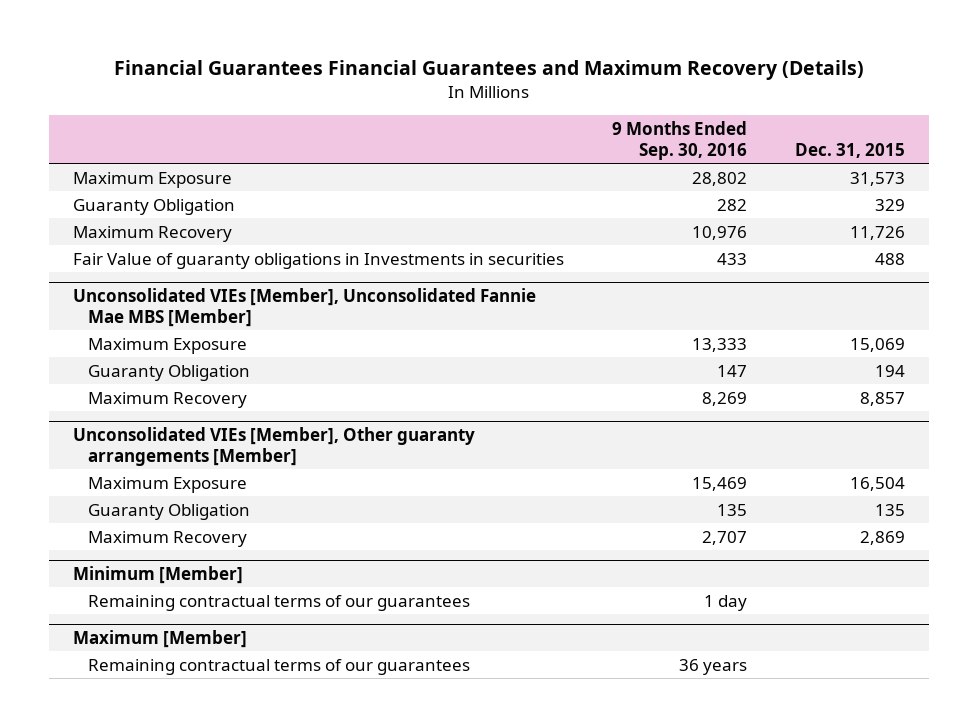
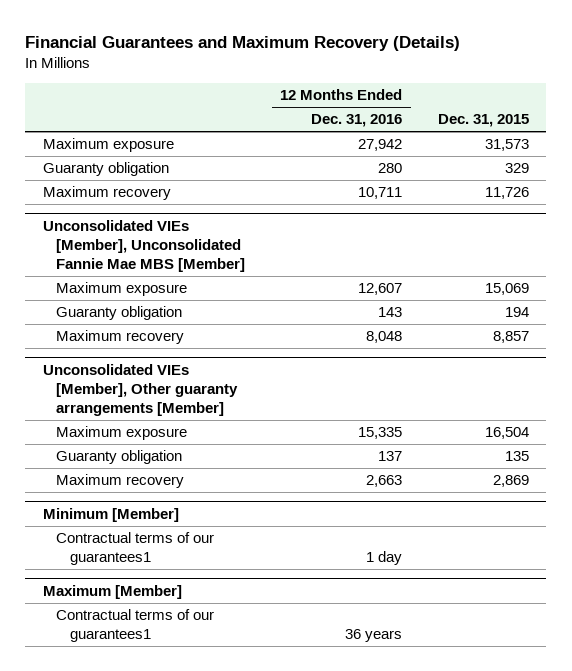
- Financial Guarantees Financial Guarantees and Maximum Recovery (Details)
+ Financial Guarantees and Maximum Recovery (Details)
- | 9 Months Ended Sep. 30, 2016 | Dec. 31, 2015
+ | 12 Months Ended Dec. 31, 2016 | Dec. 31, 2015
- Maximum Exposure | 28,802 | 31,573
- Guaranty Obligation | 282 | 329
- Maximum Recovery | 10,976 | 11,726
- Fair Value of guaranty obligations in Investments in securities | 433 | 488
+ Maximum exposure | 27,942 | 31,573
+ Guaranty obligation | 280 | 329
+ Maximum recovery | 10,711 | 11,726
@ Unconsolidated VIEs [Member], Unconsolidated Fannie Mae MBS [Member]
- Maximum Exposure | 13,333 | 15,069
- Guaranty Obligation | 147 | 194
- Maximum Recovery | 8,269 | 8,857
+ Maximum exposure | 12,607 | 15,069
+ Guaranty obligation | 143 | 194
+ Maximum recovery | 8,048 | 8,857
@ Unconsolidated VIEs [Member], Other guaranty arrangements [Member]
- Maximum Exposure | 15,469 | 16,504
- Guaranty Obligation | 135 | 135
- Maximum Recovery | 2,707 | 2,869
+ Maximum exposure | 15,335 | 16,504
+ Guaranty obligation | 137 | 135
+ Maximum recovery | 2,663 | 2,869
@ Minimum [Member]
- Remaining contractual terms of our guarantees | 1 day |
+ Contractual terms of our guarantees1 | 1 day |
@ Maximum [Member]
- Remaining contractual terms of our guarantees | 36 years |
+ Contractual terms of our guarantees1 | 36 years |

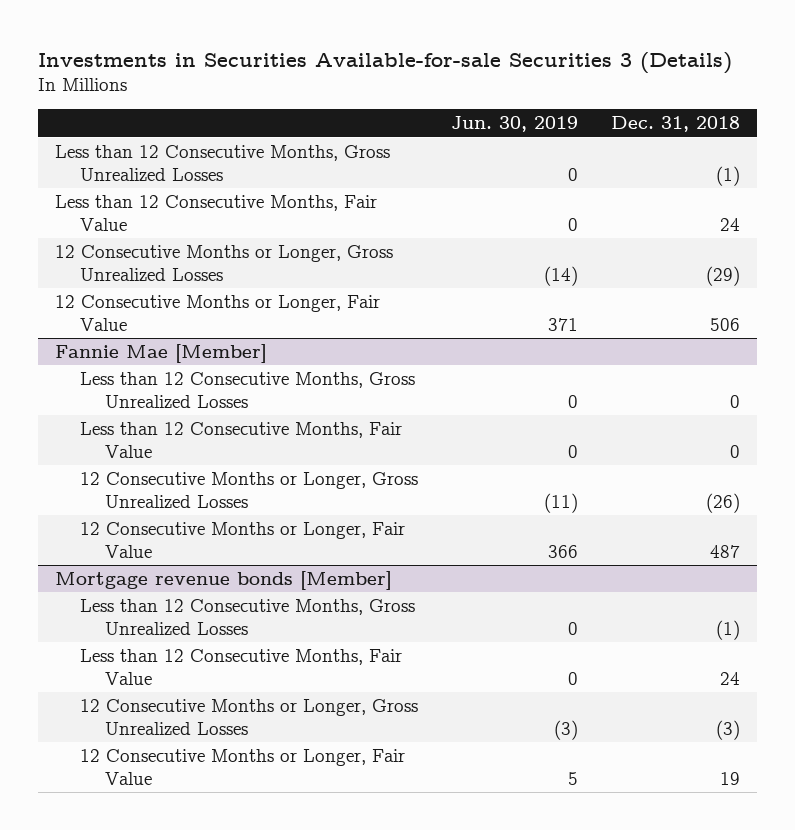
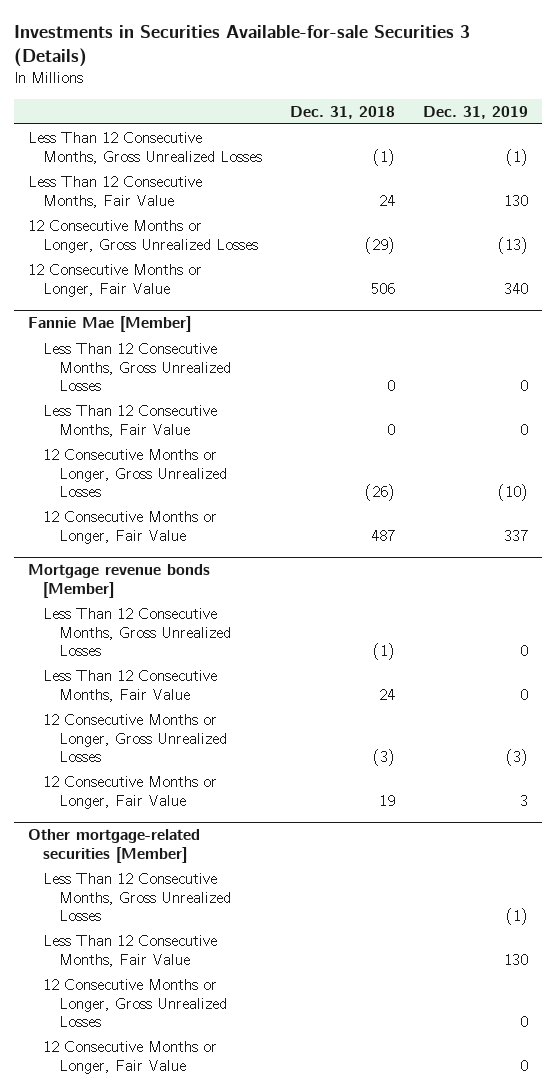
- | Jun. 30, 2019 | Dec. 31, 2018
+ | Dec. 31, 2018 | Dec. 31, 2019
- Less than 12 Consecutive Months, Gross Unrealized Losses | 0 | (1)
- Less than 12 Consecutive Months, Fair Value | 0 | 24
+ Less Than 12 Consecutive Months, Gross Unrealized Losses | (1) | (1)
+ Less Than 12 Consecutive Months, Fair Value | 24 | 130
@ Fannie Mae [Member]
- Less than 12 Consecutive Months, Gross Unrealized Losses | 0 | 0
- Less than 12 Consecutive Months, Fair Value | 0 | 0
+ Less Than 12 Consecutive Months, Gross Unrealized Losses | 0 | 0
+ Less Than 12 Consecutive Months, Fair Value | 0 | 0
@ Mortgage revenue bonds [Member]
- Less than 12 Consecutive Months, Gross Unrealized Losses | 0 | (1)
- Less than 12 Consecutive Months, Fair Value | 0 | 24
+ Less Than 12 Consecutive Months, Gross Unrealized Losses | (1) | 0
+ Less Than 12 Consecutive Months, Fair Value | 24 | 0
+ Other mortgage-related securities [Member]
+ Less Than 12 Consecutive Months, Gross Unrealized Losses | | (1)
+ Less Than 12 Consecutive Months, Fair Value | | 130
+ 12 Consecutive Months or Longer, Gross Unrealized Losses | | 0
+ 12 Consecutive Months or Longer, Fair Value | | 0

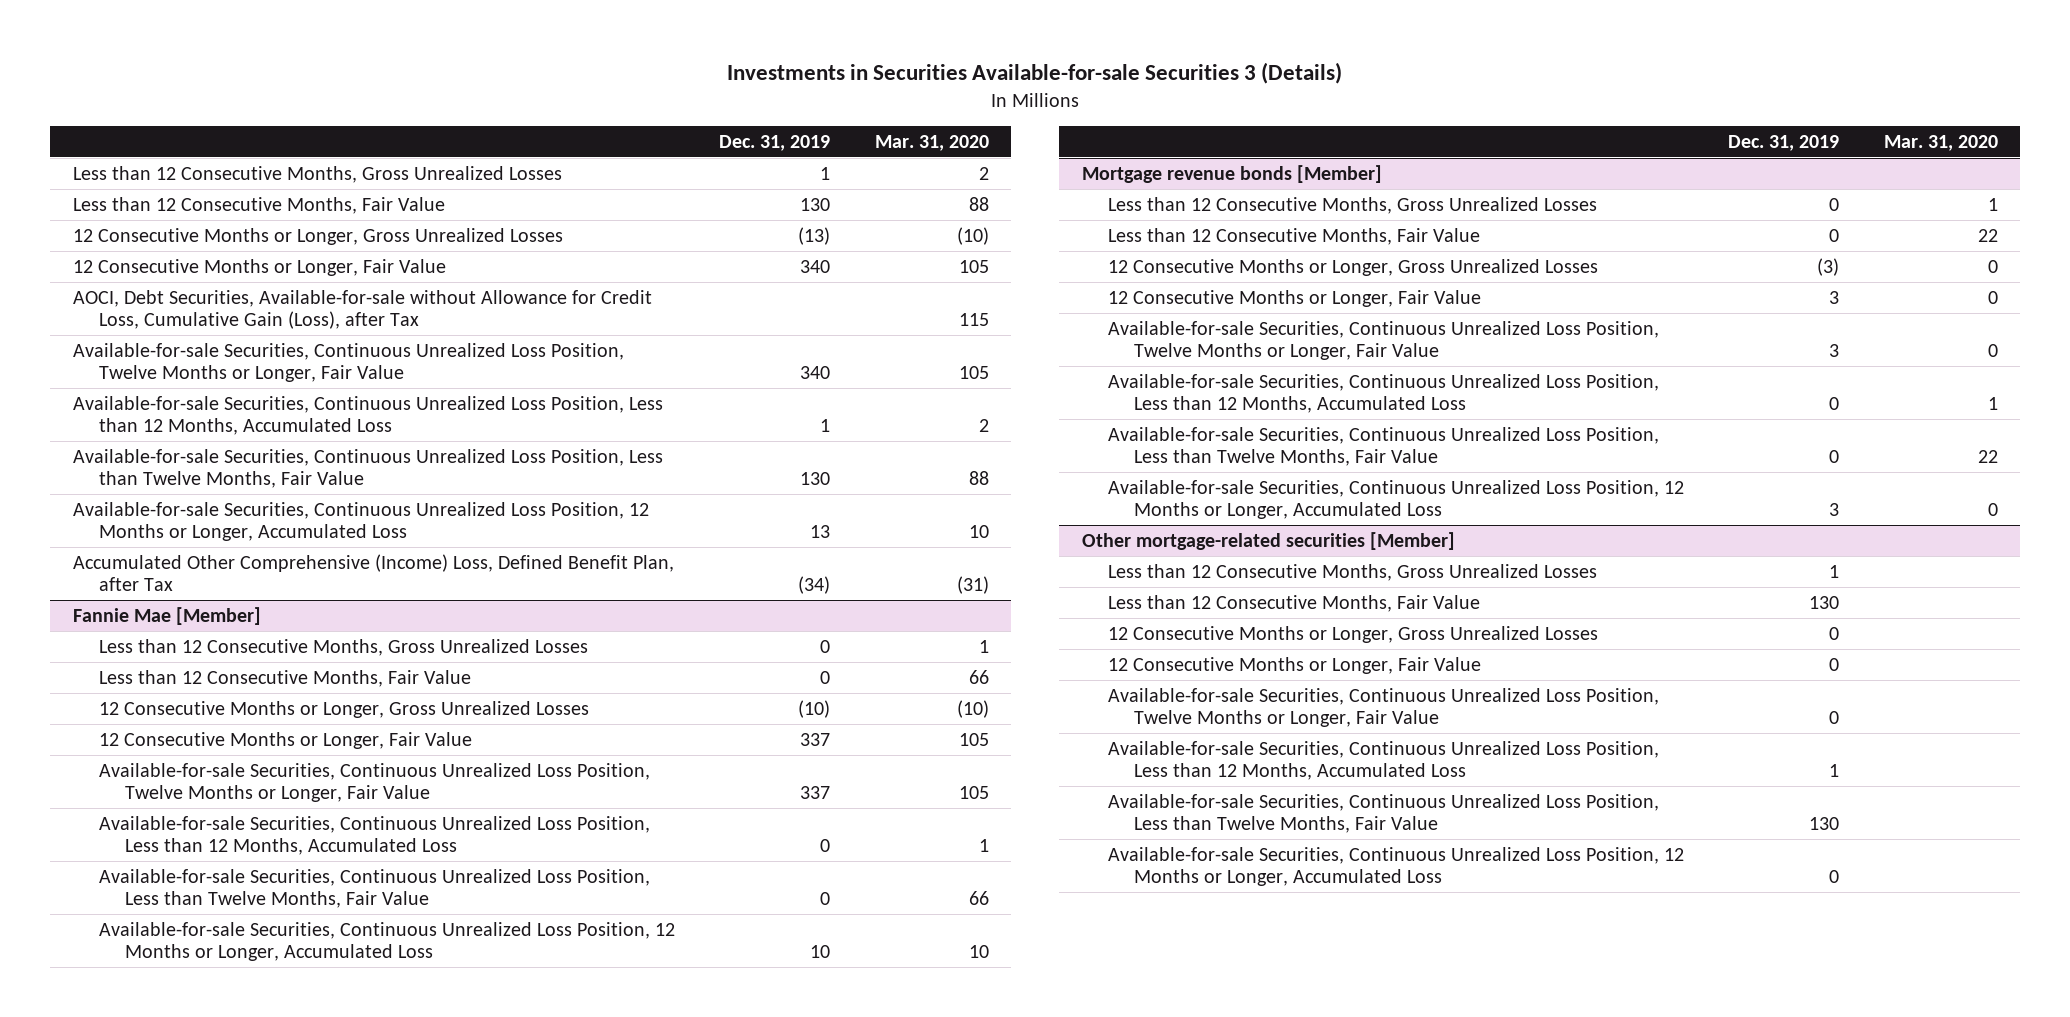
- | Dec. 31, 2018 | Dec. 31, 2019
+ | Dec. 31, 2019 | Mar. 31, 2020
- Less Than 12 Consecutive Months, Gross Unrealized Losses | (1) | (1)
- Less Than 12 Consecutive Months, Fair Value | 24 | 130
+ Less than 12 Consecutive Months, Gross Unrealized Losses | 1 | 2
+ Less than 12 Consecutive Months, Fair Value | 130 | 88
+ AOCI, Debt Securities, Available-for-sale without Allowance for Credit Loss, Cumulative Gain (Loss), after Tax | | 115
+ Available-for-sale Securities, Continuous Unrealized Loss Position, Twelve Months or Longer, Fair Value | 340 | 105
+ Available-for-sale Securities, Continuous Unrealized Loss Position, Less than 12 Months, Accumulated Loss | 1 | 2
+ Available-for-sale Securities, Continuous Unrealized Loss Position, Less than Twelve Months, Fair Value | 130 | 88
+ Available-for-sale Securities, Continuous Unrealized Loss Position, 12 Months or Longer, Accumulated Loss | 13 | 10
+ Accumulated Other Comprehensive (Income) Loss, Defined Benefit Plan, after Tax | (34) | (31)
@ Fannie Mae [Member]
- Less Than 12 Consecutive Months, Gross Unrealized Losses | 0 | 0
- Less Than 12 Consecutive Months, Fair Value | 0 | 0
+ Less than 12 Consecutive Months, Gross Unrealized Losses | 0 | 1
+ Less than 12 Consecutive Months, Fair Value | 0 | 66
+ Available-for-sale Securities, Continuous Unrealized Loss Position, Twelve Months or Longer, Fair Value | 337 | 105
+ Available-for-sale Securities, Continuous Unrealized Loss Position, Less than 12 Months, Accumulated Loss | 0 | 1
+ Available-for-sale Securities, Continuous Unrealized Loss Position, Less than Twelve Months, Fair Value | 0 | 66
+ Available-for-sale Securities, Continuous Unrealized Loss Position, 12 Months or Longer, Accumulated Loss | 10 | 10
@ Mortgage revenue bonds [Member]
- Less Than 12 Consecutive Months, Gross Unrealized Losses | (1) | 0
- Less Than 12 Consecutive Months, Fair Value | 24 | 0
+ Less than 12 Consecutive Months, Gross Unrealized Losses | 0 | 1
+ Less than 12 Consecutive Months, Fair Value | 0 | 22
+ Available-for-sale Securities, Continuous Unrealized Loss Position, Twelve Months or Longer, Fair Value | 3 | 0
+ Available-for-sale Securities, Continuous Unrealized Loss Position, Less than 12 Months, Accumulated Loss | 0 | 1
+ Available-for-sale Securities, Continuous Unrealized Loss Position, Less than Twelve Months, Fair Value | 0 | 22
+ Available-for-sale Securities, Continuous Unrealized Loss Position, 12 Months or Longer, Accumulated Loss | 3 | 0
@ Other mortgage-related securities [Member]
- Less Than 12 Consecutive Months, Gross Unrealized Losses | | (1)
- Less Than 12 Consecutive Months, Fair Value | | 130
+ Less than 12 Consecutive Months, Gross Unrealized Losses | 1 |
+ Less than 12 Consecutive Months, Fair Value | 130 |
+ Available-for-sale Securities, Continuous Unrealized Loss Position, Twelve Months or Longer, Fair Value | 0 |
+ Available-for-sale Securities, Continuous Unrealized Loss Position, Less than 12 Months, Accumulated Loss | 1 |
+ Available-for-sale Securities, Continuous Unrealized Loss Position, Less than Twelve Months, Fair Value | 130 |
+ Available-for-sale Securities, Continuous Unrealized Loss Position, 12 Months or Longer, Accumulated Loss | 0 |

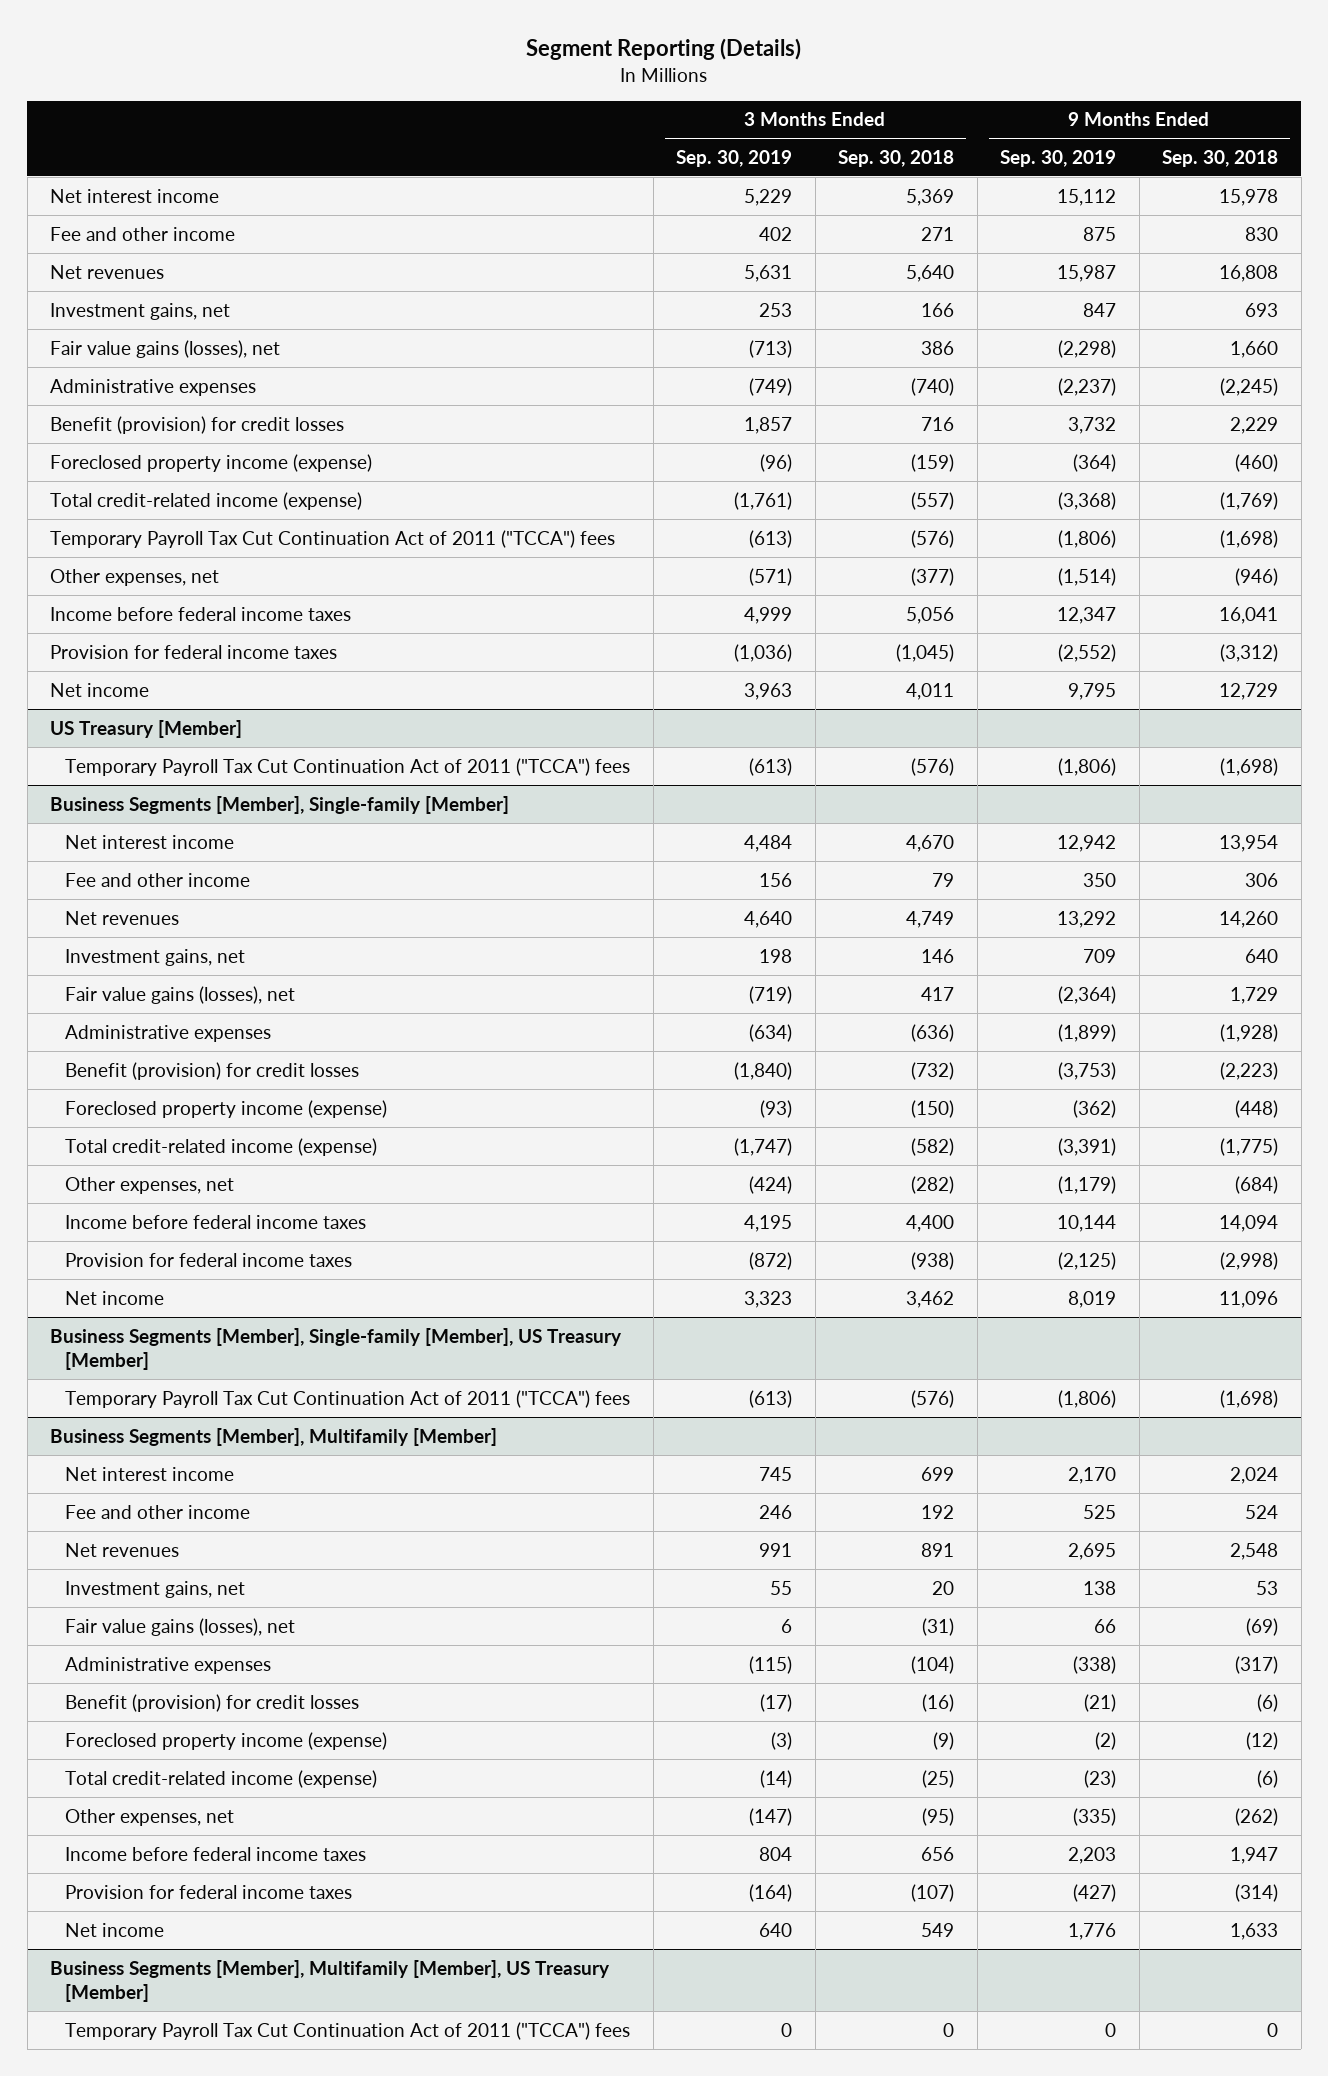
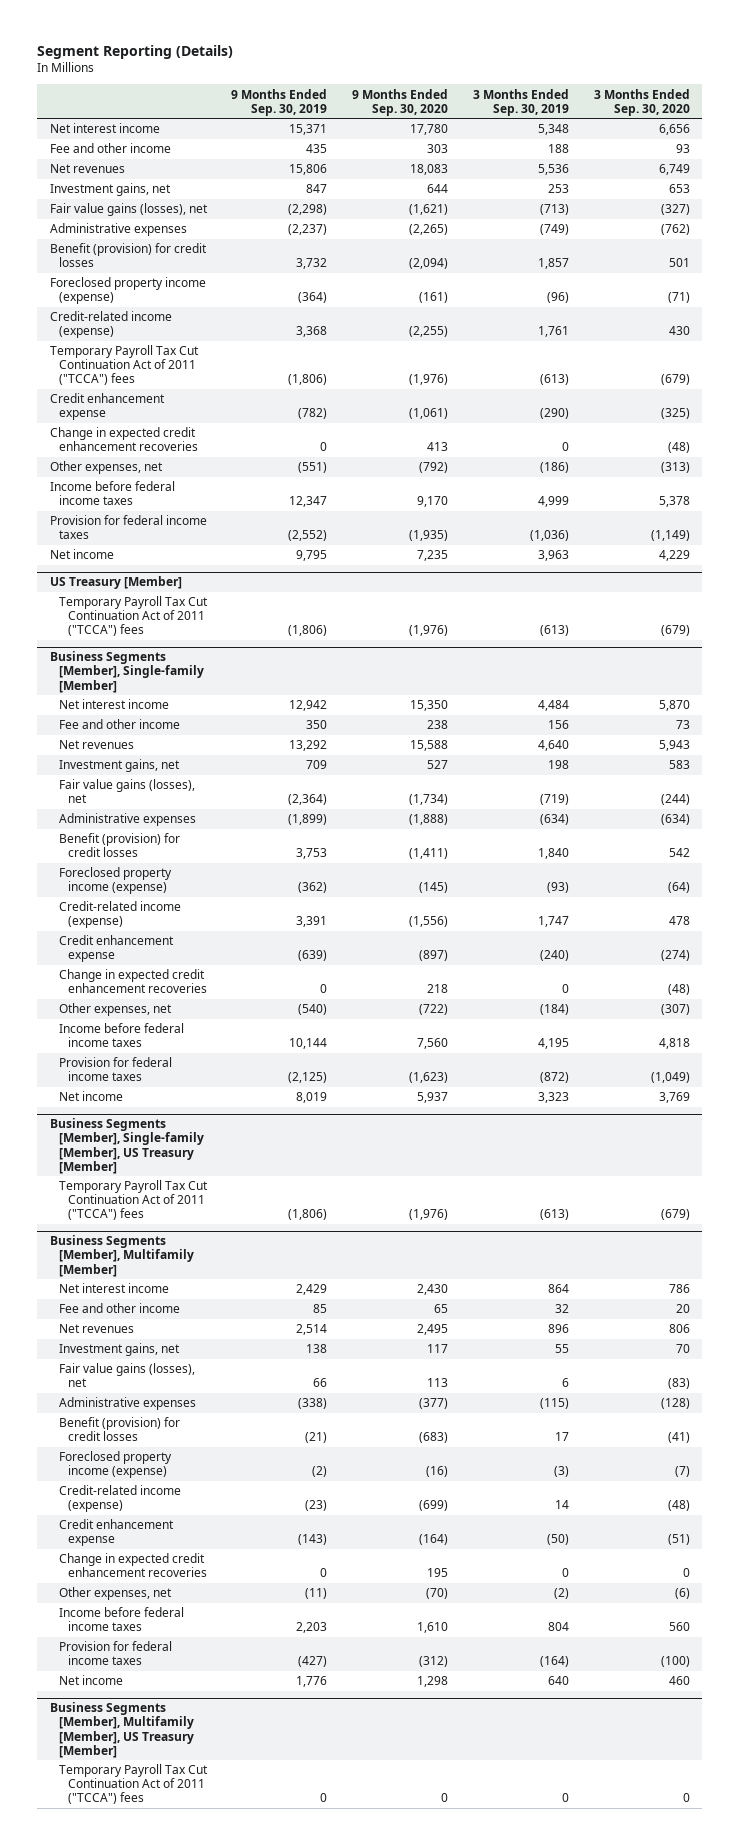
- | 3 Months Ended Sep. 30, 2019 | 3 Months Ended Sep. 30, 2018 | 9 Months Ended Sep. 30, 2019 | 9 Months Ended Sep. 30, 2018
+ | 9 Months Ended Sep. 30, 2019 | 9 Months Ended Sep. 30, 2020 | 3 Months Ended Sep. 30, 2019 | 3 Months Ended Sep. 30, 2020
- Net interest income | 5,229 | 5,369 | 15,112 | 15,978
- Fee and other income | 402 | 271 | 875 | 830
- Net revenues | 5,631 | 5,640 | 15,987 | 16,808
+ Net interest income | 15,371 | 17,780 | 5,348 | 6,656
+ Fee and other income | 435 | 303 | 188 | 93
+ Net revenues | 15,806 | 18,083 | 5,536 | 6,749
- Total credit-related income (expense) | (1,761) | (557) | (3,368) | (1,769)
+ Credit-related income (expense) | 3,368 | (2,255) | 1,761 | 430
- Other expenses, net | (571) | (377) | (1,514) | (946)
+ Credit enhancement expense | (782) | (1,061) | (290) | (325)
+ Change in expected credit enhancement recoveries | 0 | 413 | 0 | (48)
+ Other expenses, net | (551) | (792) | (186) | (313)
@ Business Segments [Member], Single-family [Member]
- Benefit (provision) for credit losses | (1,840) | (732) | (3,753) | (2,223)
+ Benefit (provision) for credit losses | 3,753 | (1,411) | 1,840 | 542
- Total credit-related income (expense) | (1,747) | (582) | (3,391) | (1,775)
- Other expenses, net | (424) | (282) | (1,179) | (684)
+ Credit-related income (expense) | 3,391 | (1,556) | 1,747 | 478
+ Credit enhancement expense | (639) | (897) | (240) | (274)
+ Change in expected credit enhancement recoveries | 0 | 218 | 0 | (48)
+ Other expenses, net | (540) | (722) | (184) | (307)
@ Business Segments [Member], Multifamily [Member]
- Net interest income | 745 | 699 | 2,170 | 2,024
- Fee and other income | 246 | 192 | 525 | 524
- Net revenues | 991 | 891 | 2,695 | 2,548
+ Net interest income | 2,429 | 2,430 | 864 | 786
+ Fee and other income | 85 | 65 | 32 | 20
+ Net revenues | 2,514 | 2,495 | 896 | 806
- Benefit (provision) for credit losses | (17) | (16) | (21) | (6)
+ Benefit (provision) for credit losses | (21) | (683) | 17 | (41)
- Total credit-related income (expense) | (14) | (25) | (23) | (6)
- Other expenses, net | (147) | (95) | (335) | (262)
+ Credit-related income (expense) | (23) | (699) | 14 | (48)
+ Credit enhancement expense | (143) | (164) | (50) | (51)
+ Change in expected credit enhancement recoveries | 0 | 195 | 0 | 0
+ Other expenses, net | (11) | (70) | (2) | (6)

